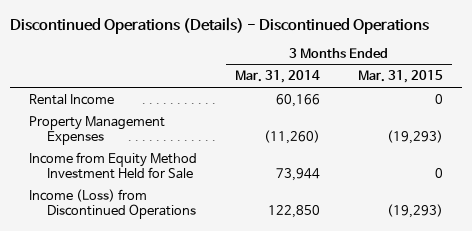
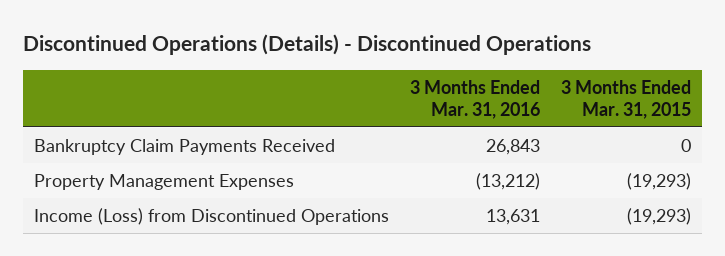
- | 3 Months Ended Mar. 31, 2014 | 3 Months Ended Mar. 31, 2015
+ | 3 Months Ended Mar. 31, 2016 | 3 Months Ended Mar. 31, 2015
- Rental Income | 60,166 | 0
+ Bankruptcy Claim Payments Received | 26,843 | 0
- Income from Equity Method Investment Held for Sale | 73,944 | 0

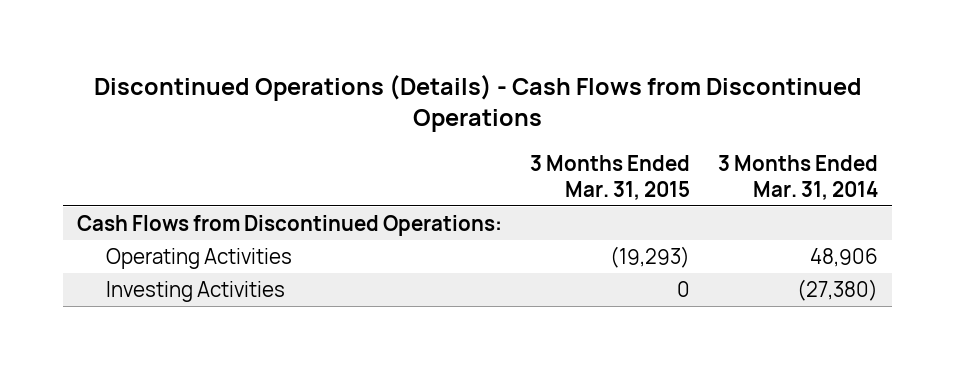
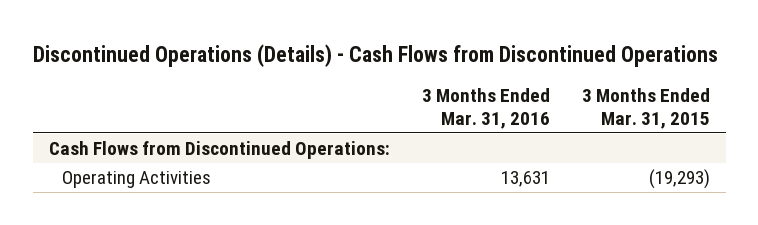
- | 3 Months Ended Mar. 31, 2015 | 3 Months Ended Mar. 31, 2014
+ | 3 Months Ended Mar. 31, 2016 | 3 Months Ended Mar. 31, 2015
- Investing Activities | 0 | (27,380)

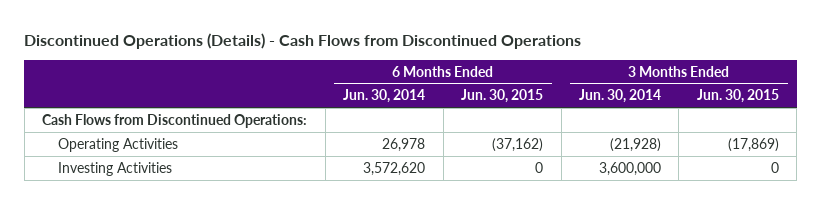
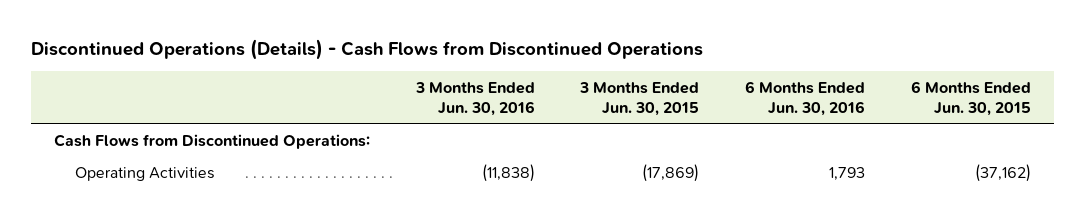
- | 6 Months Ended Jun. 30, 2014 | 6 Months Ended Jun. 30, 2015 | 3 Months Ended Jun. 30, 2014 | 3 Months Ended Jun. 30, 2015
+ | 3 Months Ended Jun. 30, 2016 | 3 Months Ended Jun. 30, 2015 | 6 Months Ended Jun. 30, 2016 | 6 Months Ended Jun. 30, 2015
- Investing Activities | 3,572,620 | 0 | 3,600,000 | 0

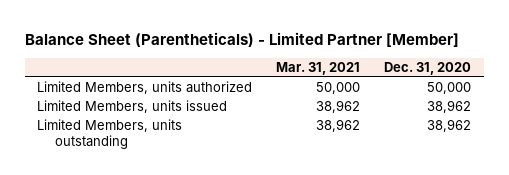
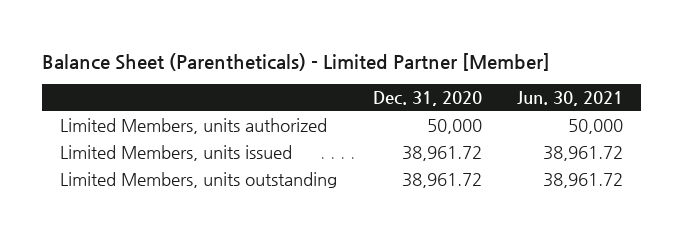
- | Mar. 31, 2021 | Dec. 31, 2020
+ | Dec. 31, 2020 | Jun. 30, 2021
- Limited Members, units issued | 38,962 | 38,962
- Limited Members, units outstanding | 38,962 | 38,962
+ Limited Members, units issued | 38,961.72 | 38,961.72
+ Limited Members, units outstanding | 38,961.72 | 38,961.72

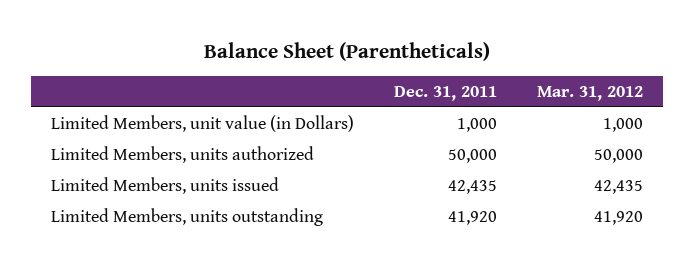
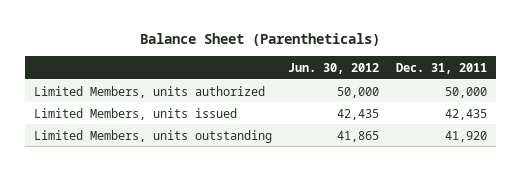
- | Dec. 31, 2011 | Mar. 31, 2012
+ | Jun. 30, 2012 | Dec. 31, 2011
- Limited Members, unit value (in Dollars) | 1,000 | 1,000

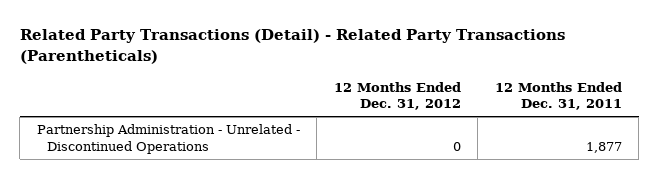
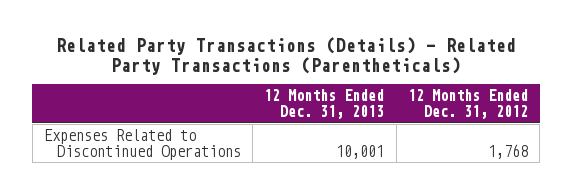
- Related Party Transactions (Detail) - Related Party Transactions (Parentheticals)
+ Related Party Transactions (Details) - Related Party Transactions (Parentheticals)
- | 12 Months Ended Dec. 31, 2012 | 12 Months Ended Dec. 31, 2011
+ | 12 Months Ended Dec. 31, 2013 | 12 Months Ended Dec. 31, 2012
- Partnership Administration - Unrelated - Discontinued Operations | 0 | 1,877
+ Expenses Related to Discontinued Operations | 10,001 | 1,768

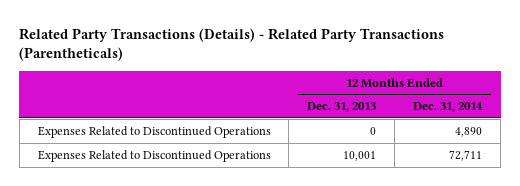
- | 12 Months Ended Dec. 31, 2013 | 12 Months Ended Dec. 31, 2012
+ | 12 Months Ended Dec. 31, 2013 | 12 Months Ended Dec. 31, 2014
+ Expenses Related to Discontinued Operations | 0 | 4,890

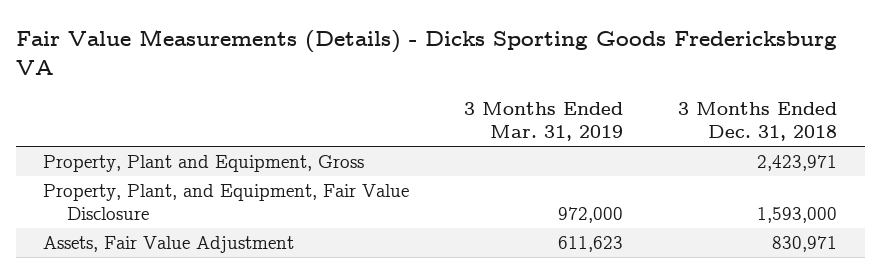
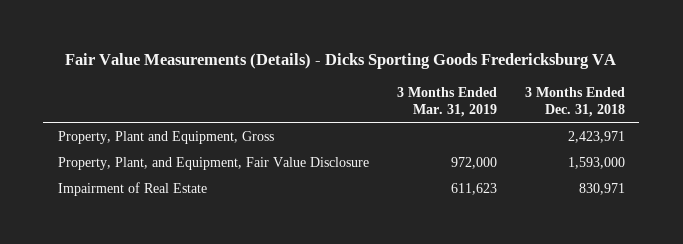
- Assets, Fair Value Adjustment | 611,623 | 830,971
+ Impairment of Real Estate | 611,623 | 830,971

